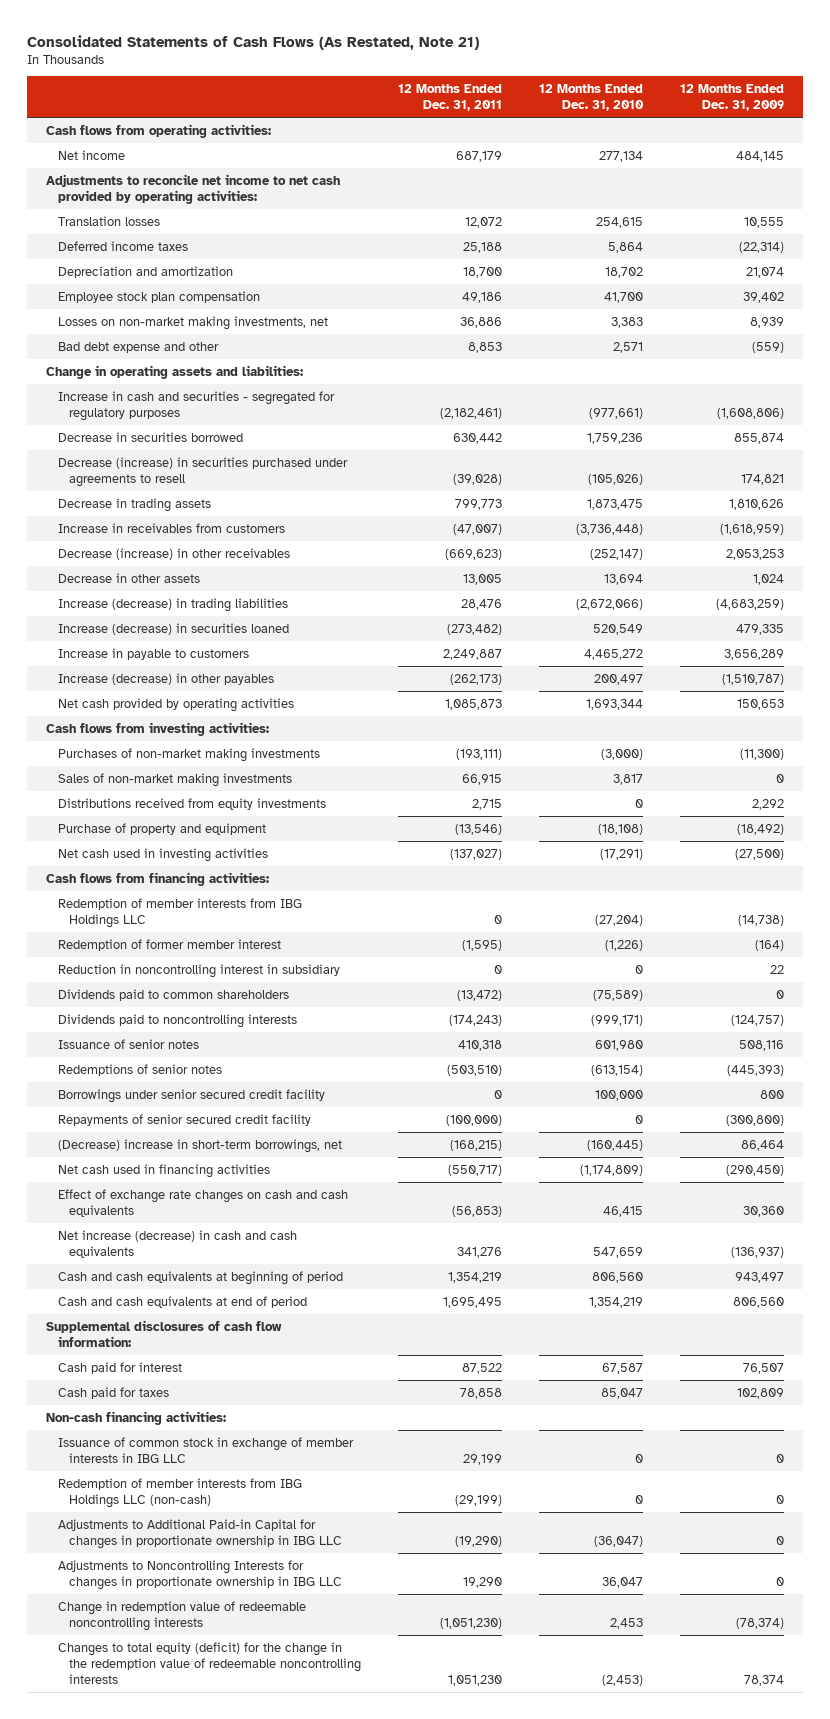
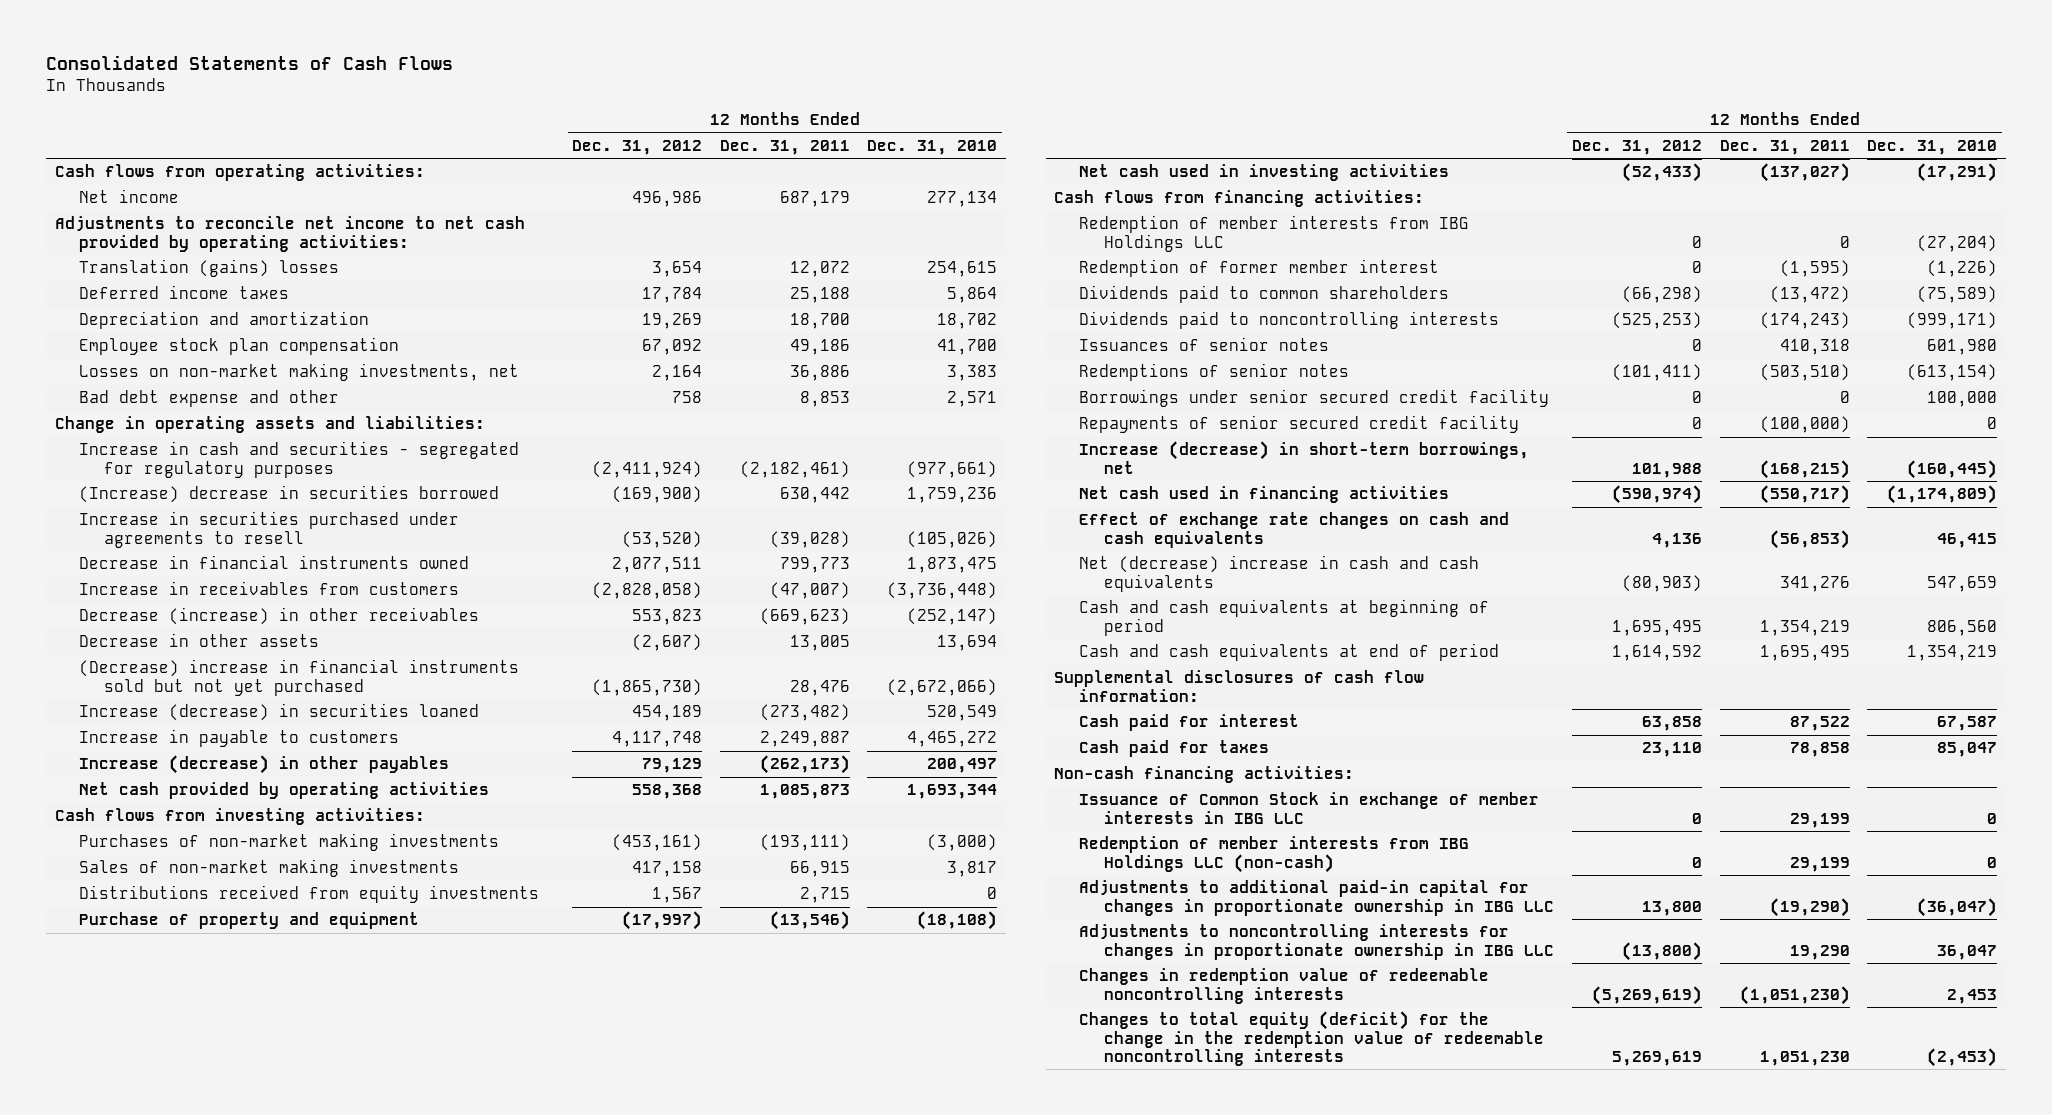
- Consolidated Statements of Cash Flows (As Restated, Note 21)
+ Consolidated Statements of Cash Flows
- | 12 Months Ended Dec. 31, 2011 | 12 Months Ended Dec. 31, 2010 | 12 Months Ended Dec. 31, 2009
+ | 12 Months Ended Dec. 31, 2012 | 12 Months Ended Dec. 31, 2011 | 12 Months Ended Dec. 31, 2010
- Translation losses | 12,072 | 254,615 | 10,555
+ Translation (gains) losses | 3,654 | 12,072 | 254,615
- Decrease in securities borrowed | 630,442 | 1,759,236 | 855,874
- Decrease (increase) in securities purchased under agreements to resell | (39,028) | (105,026) | 174,821
- Decrease in trading assets | 799,773 | 1,873,475 | 1,810,626
+ (Increase) decrease in securities borrowed | (169,900) | 630,442 | 1,759,236
+ Increase in securities purchased under agreements to resell | (53,520) | (39,028) | (105,026)
+ Decrease in financial instruments owned | 2,077,511 | 799,773 | 1,873,475
- Increase (decrease) in trading liabilities | 28,476 | (2,672,066) | (4,683,259)
+ (Decrease) increase in financial instruments sold but not yet purchased | (1,865,730) | 28,476 | (2,672,066)
- Reduction in noncontrolling interest in subsidiary | 0 | 0 | 22
- Issuance of senior notes | 410,318 | 601,980 | 508,116
+ Issuances of senior notes | 0 | 410,318 | 601,980
- (Decrease) increase in short-term borrowings, net | (168,215) | (160,445) | 86,464
+ Increase (decrease) in short-term borrowings, net | 101,988 | (168,215) | (160,445)
- Net increase (decrease) in cash and cash equivalents | 341,276 | 547,659 | (136,937)
+ Net (decrease) increase in cash and cash equivalents | (80,903) | 341,276 | 547,659
- Issuance of common stock in exchange of member interests in IBG LLC | 29,199 | 0 | 0
- Redemption of member interests from IBG Holdings LLC (non-cash) | (29,199) | 0 | 0
- Adjustments to Additional Paid-in Capital for changes in proportionate ownership in IBG LLC | (19,290) | (36,047) | 0
- Adjustments to Noncontrolling Interests for changes in proportionate ownership in IBG LLC | 19,290 | 36,047 | 0
- Change in redemption value of redeemable noncontrolling interests | (1,051,230) | 2,453 | (78,374)
+ Issuance of Common Stock in exchange of member interests in IBG LLC | 0 | 29,199 | 0
+ Redemption of member interests from IBG Holdings LLC (non-cash) | 0 | 29,199 | 0
+ Adjustments to additional paid-in capital for changes in proportionate ownership in IBG LLC | 13,800 | (19,290) | (36,047)
+ Adjustments to noncontrolling interests for changes in proportionate ownership in IBG LLC | (13,800) | 19,290 | 36,047
+ Changes in redemption value of redeemable noncontrolling interests | (5,269,619) | (1,051,230) | 2,453

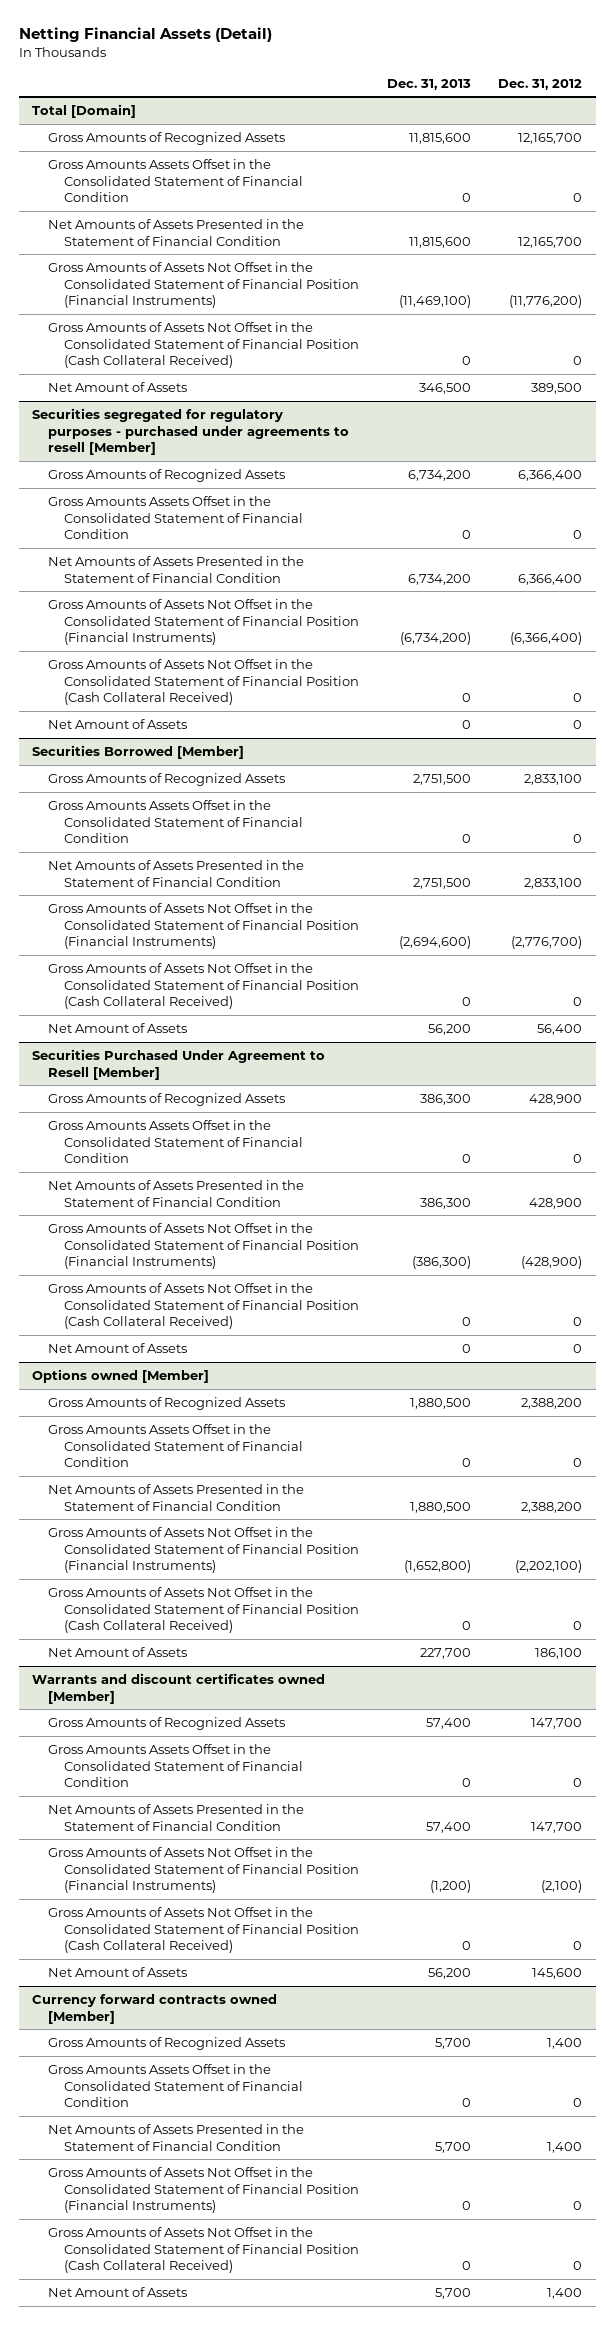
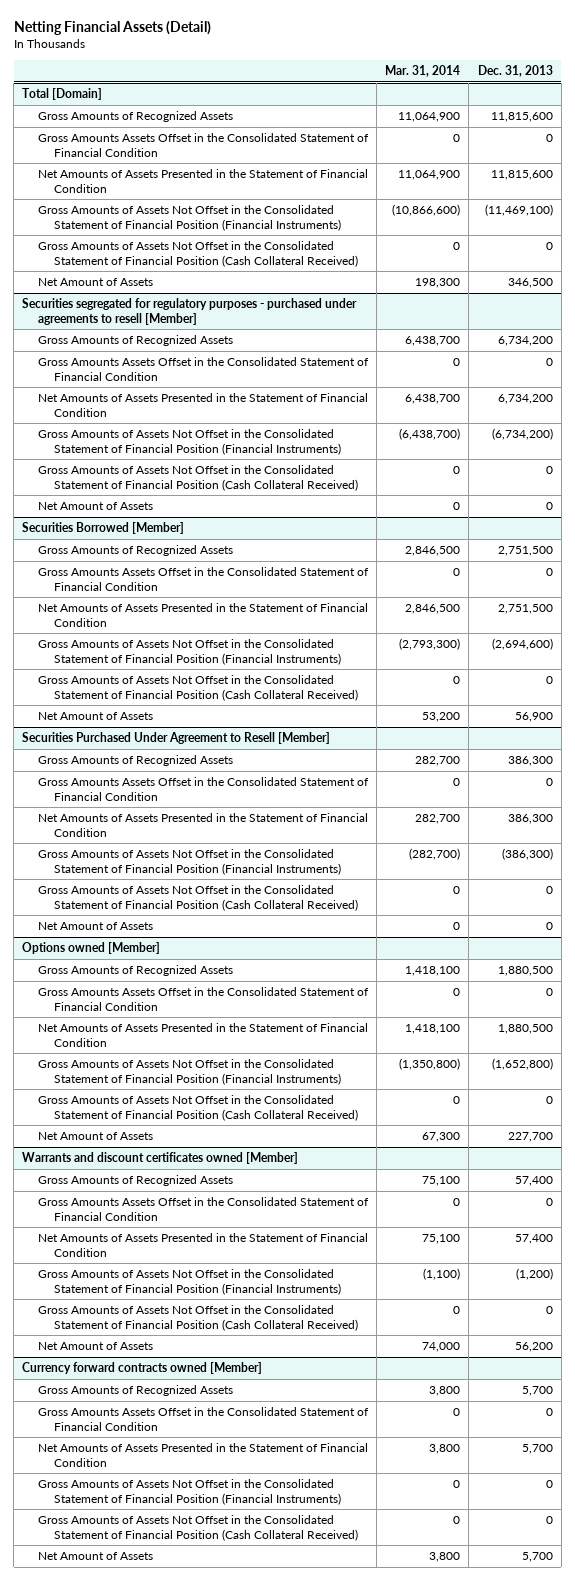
- | Dec. 31, 2013 | Dec. 31, 2012
+ | Mar. 31, 2014 | Dec. 31, 2013
@ Securities Borrowed [Member]
- Net Amount of Assets | 56,200 | 56,400
+ Net Amount of Assets | 53,200 | 56,900

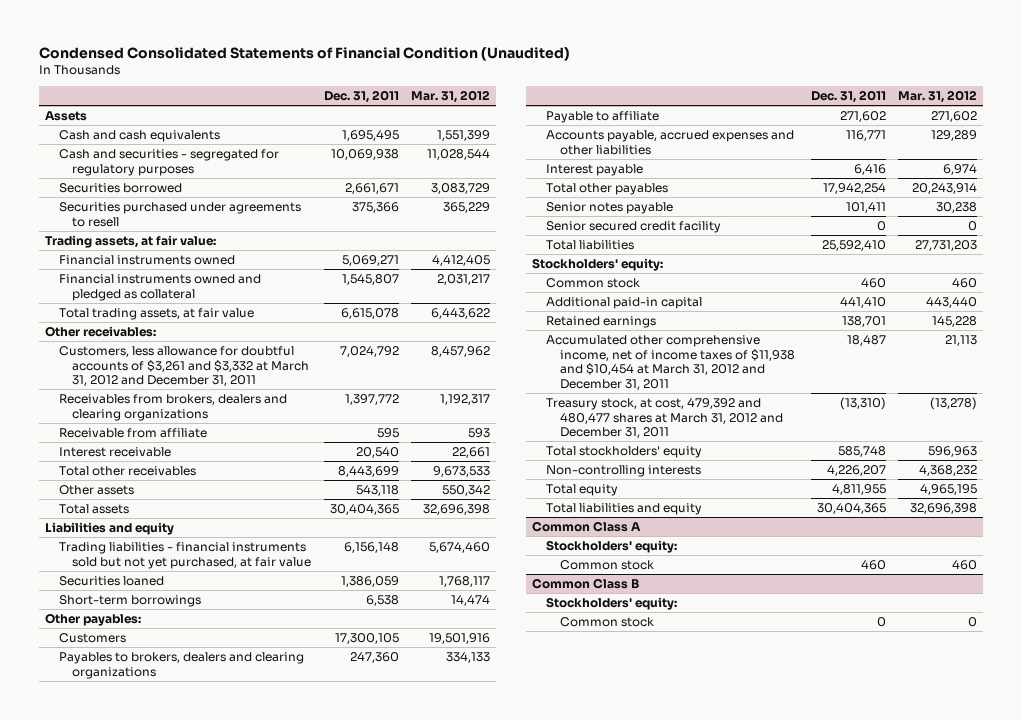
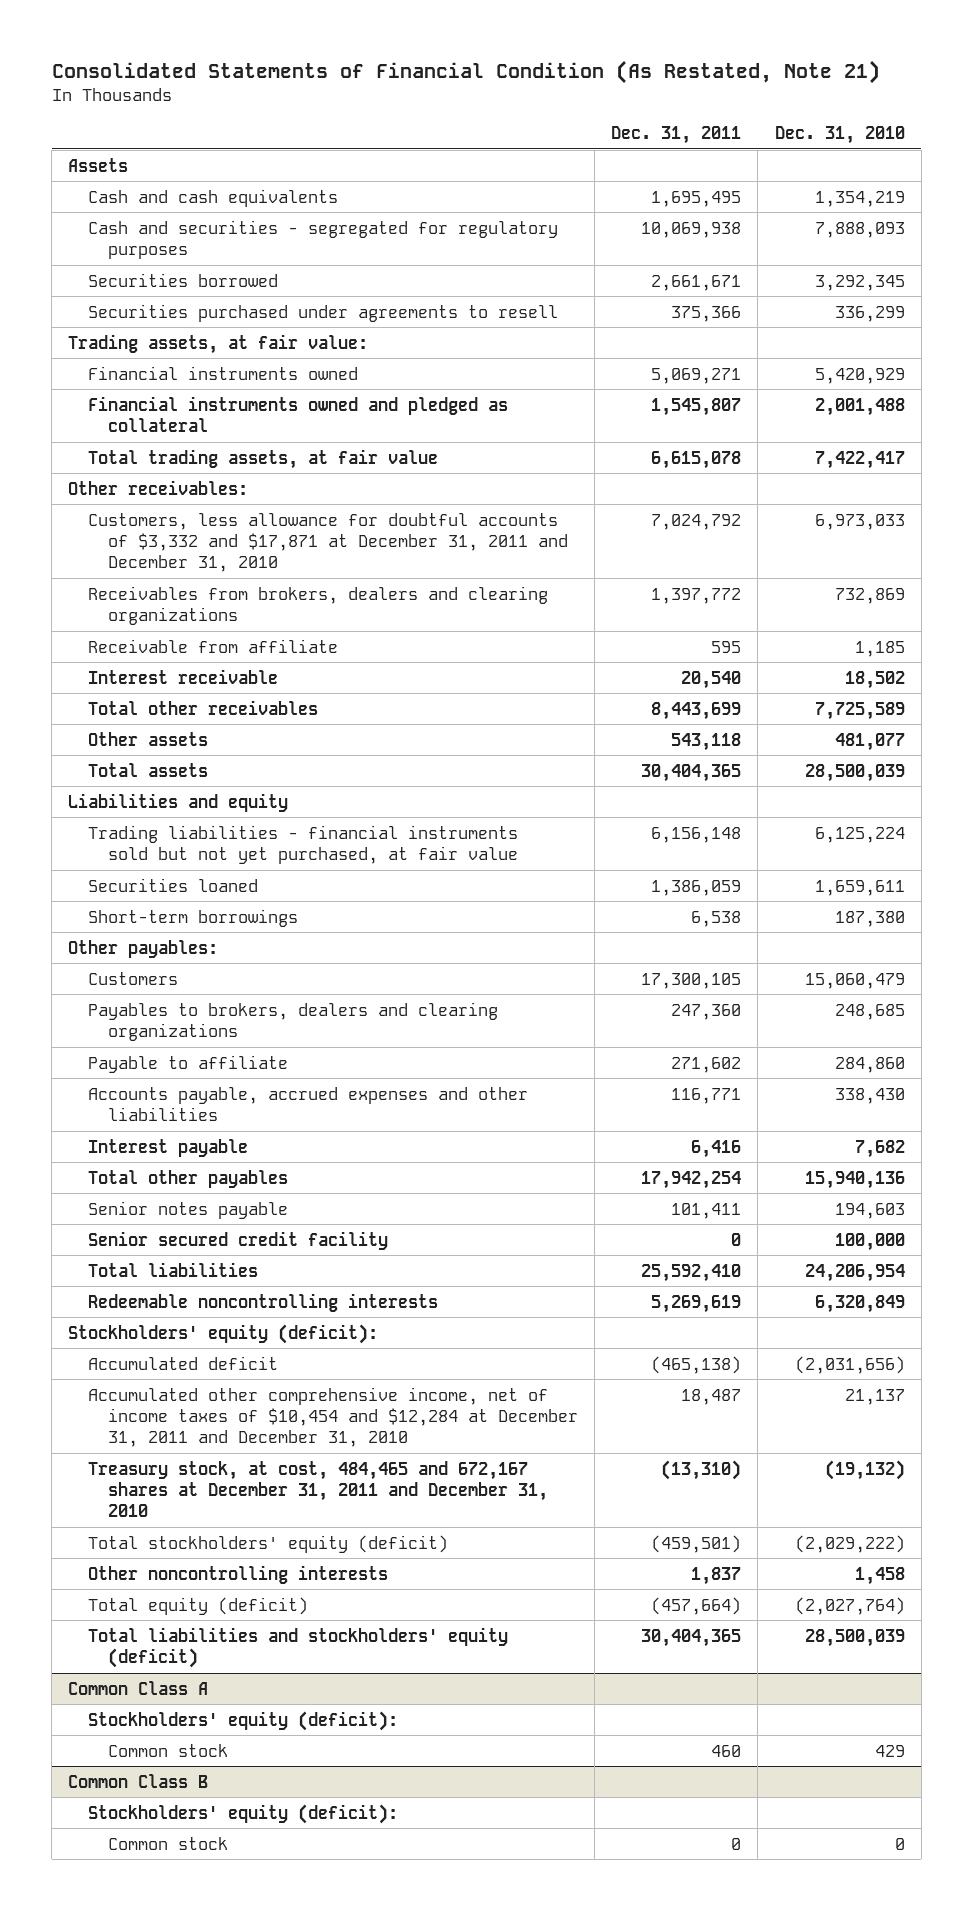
- Condensed Consolidated Statements of Financial Condition (Unaudited)
+ Consolidated Statements of Financial Condition (As Restated, Note 21)
- | Dec. 31, 2011 | Mar. 31, 2012
+ | Dec. 31, 2011 | Dec. 31, 2010
- Customers, less allowance for doubtful accounts of $3,261 and $3,332 at March 31, 2012 and December 31, 2011 | 7,024,792 | 8,457,962
+ Customers, less allowance for doubtful accounts of $3,332 and $17,871 at December 31, 2011 and December 31, 2010 | 7,024,792 | 6,973,033
- Stockholders' equity:
- Common stock | 460 | 460
- Additional paid-in capital | 441,410 | 443,440
- Retained earnings | 138,701 | 145,228
- Accumulated other comprehensive income, net of income taxes of $11,938 and $10,454 at March 31, 2012 and December 31, 2011 | 18,487 | 21,113
- Treasury stock, at cost, 479,392 and 480,477 shares at March 31, 2012 and December 31, 2011 | (13,310) | (13,278)
- Total stockholders' equity | 585,748 | 596,963
- Non-controlling interests | 4,226,207 | 4,368,232
- Total equity | 4,811,955 | 4,965,195
- Total liabilities and equity | 30,404,365 | 32,696,398
+ Redeemable noncontrolling interests | 5,269,619 | 6,320,849
+ Stockholders' equity (deficit):
+ Accumulated deficit | (465,138) | (2,031,656)
+ Accumulated other comprehensive income, net of income taxes of $10,454 and $12,284 at December 31, 2011 and December 31, 2010 | 18,487 | 21,137
+ Treasury stock, at cost, 484,465 and 672,167 shares at December 31, 2011 and December 31, 2010 | (13,310) | (19,132)
+ Total stockholders' equity (deficit) | (459,501) | (2,029,222)
+ Other noncontrolling interests | 1,837 | 1,458
+ Total equity (deficit) | (457,664) | (2,027,764)
+ Total liabilities and stockholders' equity (deficit) | 30,404,365 | 28,500,039
@ Common Class A
- Stockholders' equity:
+ Stockholders' equity (deficit):
@ Common Class B
- Stockholders' equity:
+ Stockholders' equity (deficit):

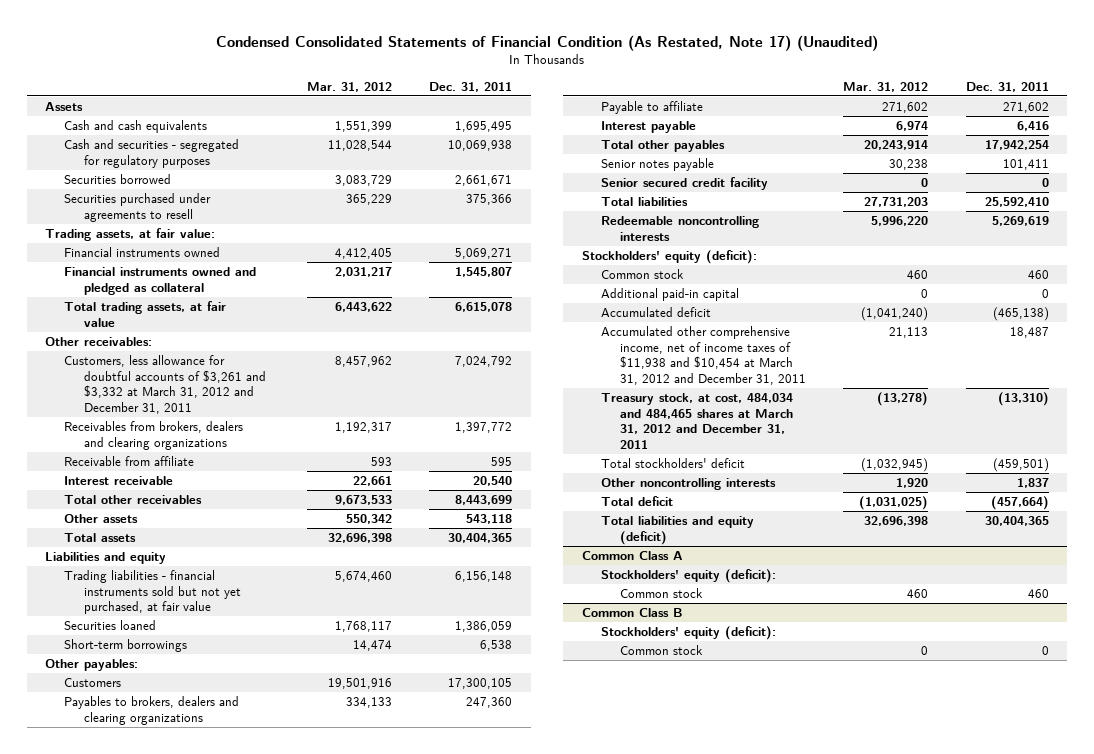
- Consolidated Statements of Financial Condition (As Restated, Note 21)
+ Condensed Consolidated Statements of Financial Condition (As Restated, Note 17) (Unaudited)
- | Dec. 31, 2011 | Dec. 31, 2010
+ | Mar. 31, 2012 | Dec. 31, 2011
- Customers, less allowance for doubtful accounts of $3,332 and $17,871 at December 31, 2011 and December 31, 2010 | 7,024,792 | 6,973,033
+ Customers, less allowance for doubtful accounts of $3,261 and $3,332 at March 31, 2012 and December 31, 2011 | 8,457,962 | 7,024,792
- Accounts payable, accrued expenses and other liabilities | 116,771 | 338,430
+ Common stock | 460 | 460
+ Additional paid-in capital | 0 | 0
- Accumulated other comprehensive income, net of income taxes of $10,454 and $12,284 at December 31, 2011 and December 31, 2010 | 18,487 | 21,137
- Treasury stock, at cost, 484,465 and 672,167 shares at December 31, 2011 and December 31, 2010 | (13,310) | (19,132)
- Total stockholders' equity (deficit) | (459,501) | (2,029,222)
+ Accumulated other comprehensive income, net of income taxes of $11,938 and $10,454 at March 31, 2012 and December 31, 2011 | 21,113 | 18,487
+ Treasury stock, at cost, 484,034 and 484,465 shares at March 31, 2012 and December 31, 2011 | (13,278) | (13,310)
+ Total stockholders' deficit | (1,032,945) | (459,501)
- Total equity (deficit) | (457,664) | (2,027,764)
- Total liabilities and stockholders' equity (deficit) | 30,404,365 | 28,500,039
+ Total deficit | (1,031,025) | (457,664)
+ Total liabilities and equity (deficit) | 32,696,398 | 30,404,365

